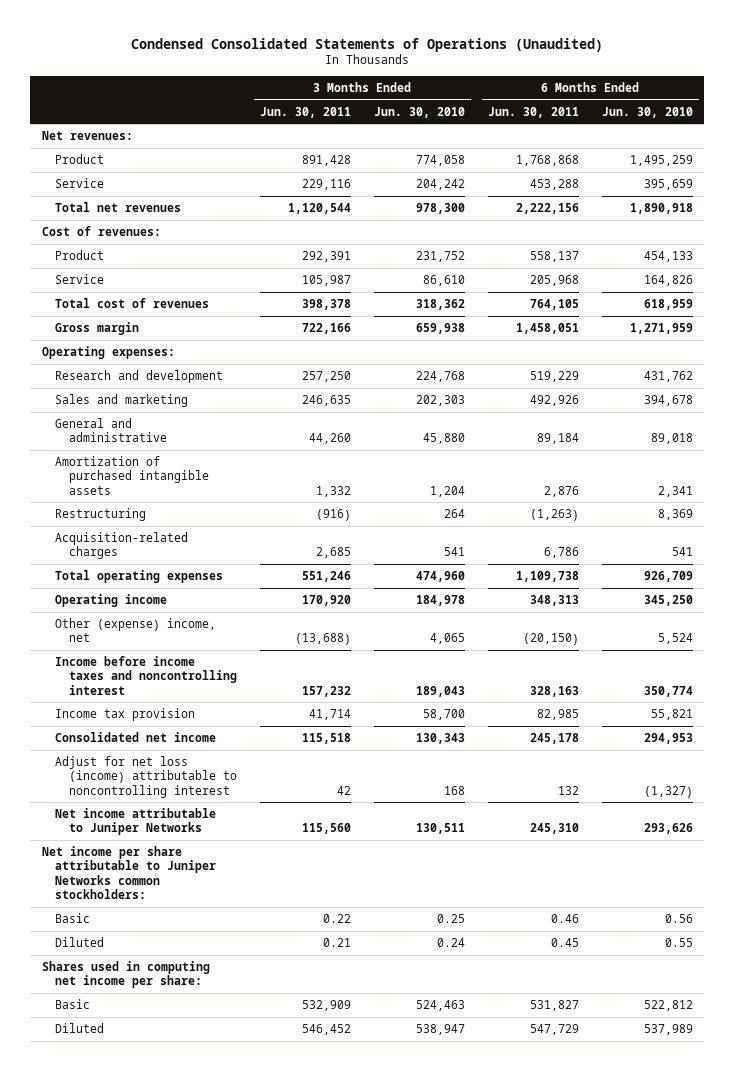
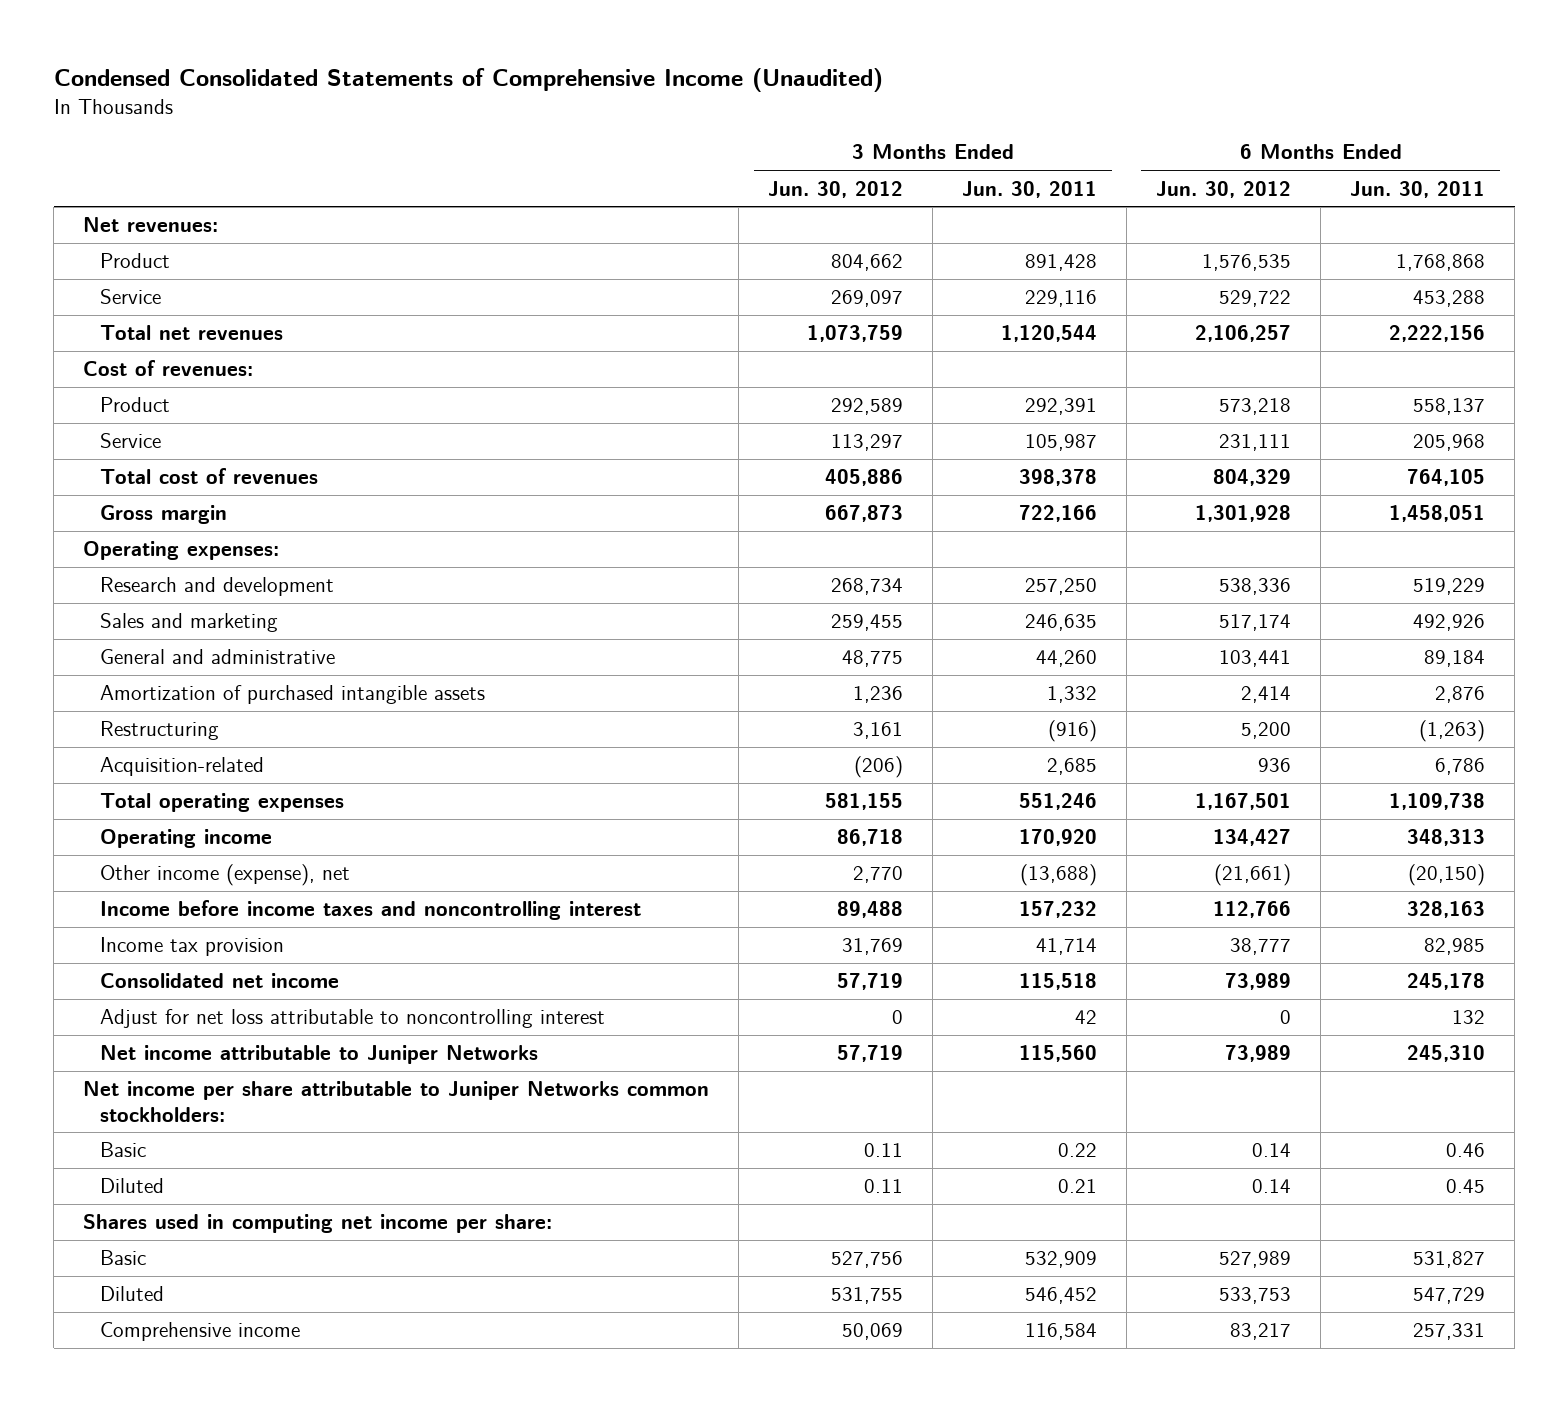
- Condensed Consolidated Statements of Operations (Unaudited)
+ Condensed Consolidated Statements of Comprehensive Income (Unaudited)
- | 3 Months Ended Jun. 30, 2011 | 3 Months Ended Jun. 30, 2010 | 6 Months Ended Jun. 30, 2011 | 6 Months Ended Jun. 30, 2010
+ | 3 Months Ended Jun. 30, 2012 | 3 Months Ended Jun. 30, 2011 | 6 Months Ended Jun. 30, 2012 | 6 Months Ended Jun. 30, 2011
- Acquisition-related charges | 2,685 | 541 | 6,786 | 541
+ Acquisition-related | (206) | 2,685 | 936 | 6,786
- Other (expense) income, net | (13,688) | 4,065 | (20,150) | 5,524
+ Other income (expense), net | 2,770 | (13,688) | (21,661) | (20,150)
- Adjust for net loss (income) attributable to noncontrolling interest | 42 | 168 | 132 | (1,327)
+ Adjust for net loss attributable to noncontrolling interest | 0 | 42 | 0 | 132
+ Comprehensive income | 50,069 | 116,584 | 83,217 | 257,331

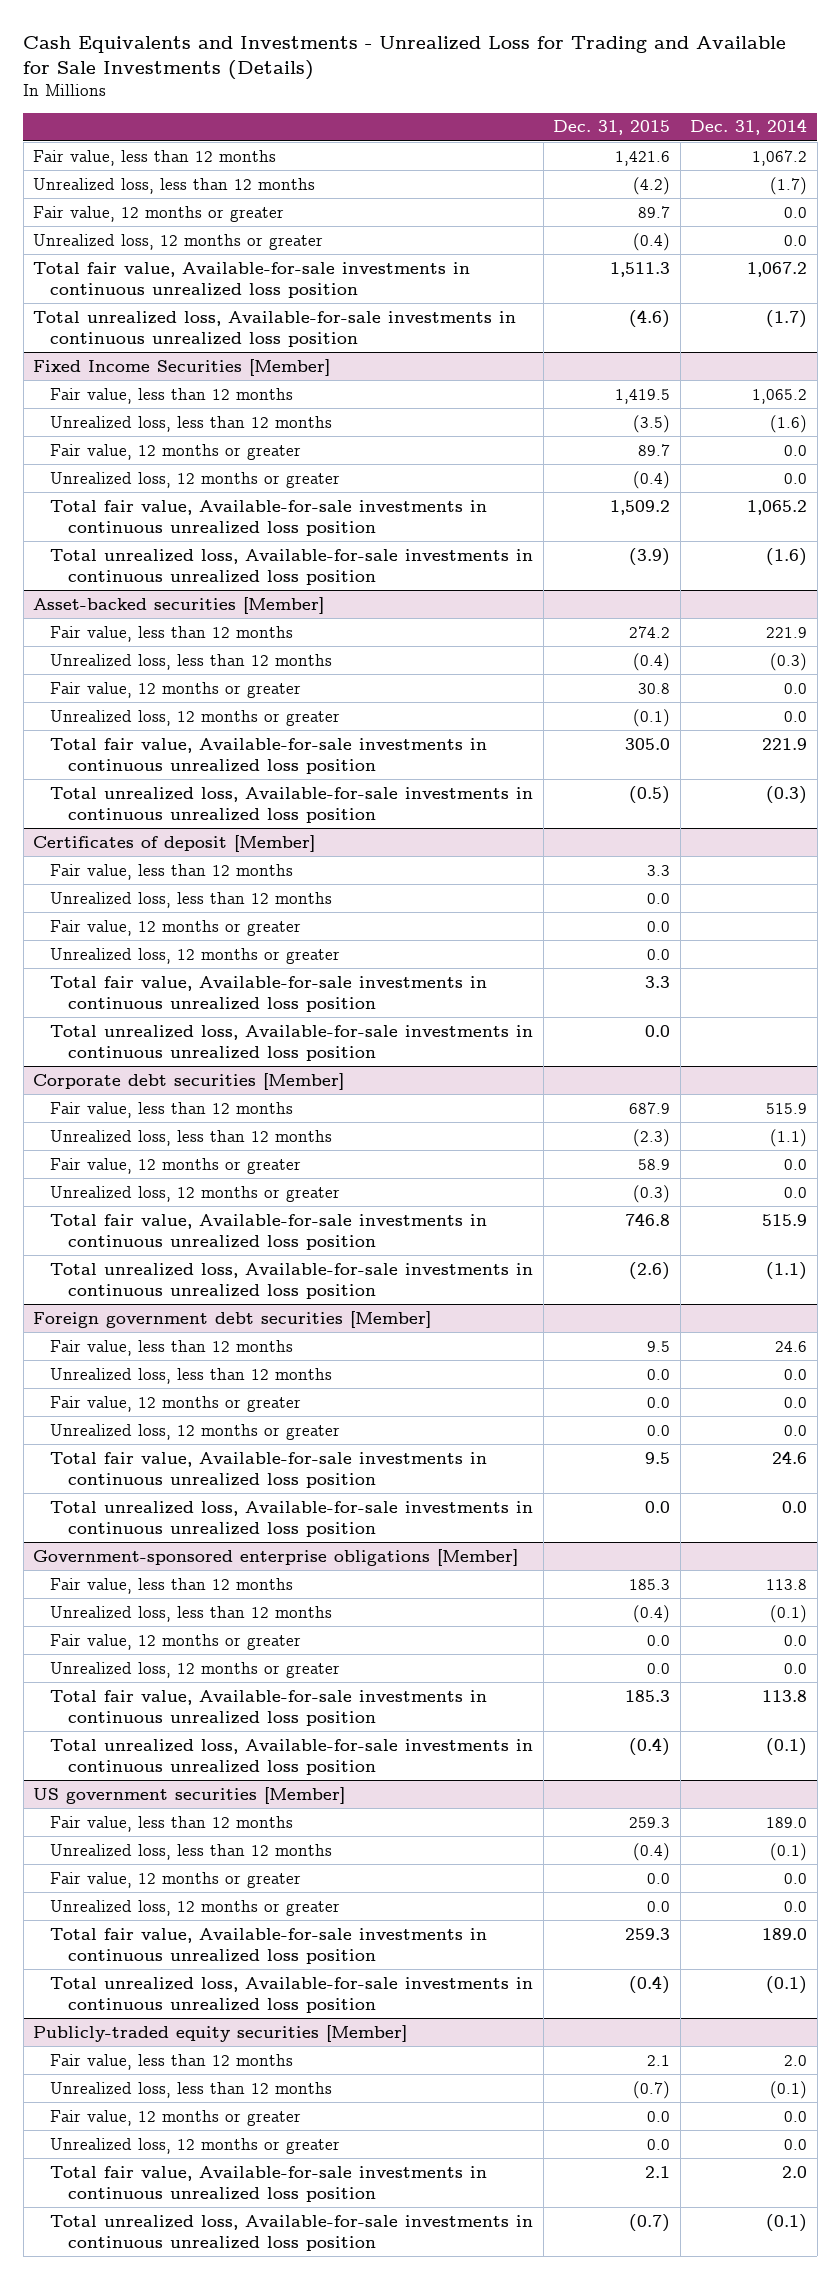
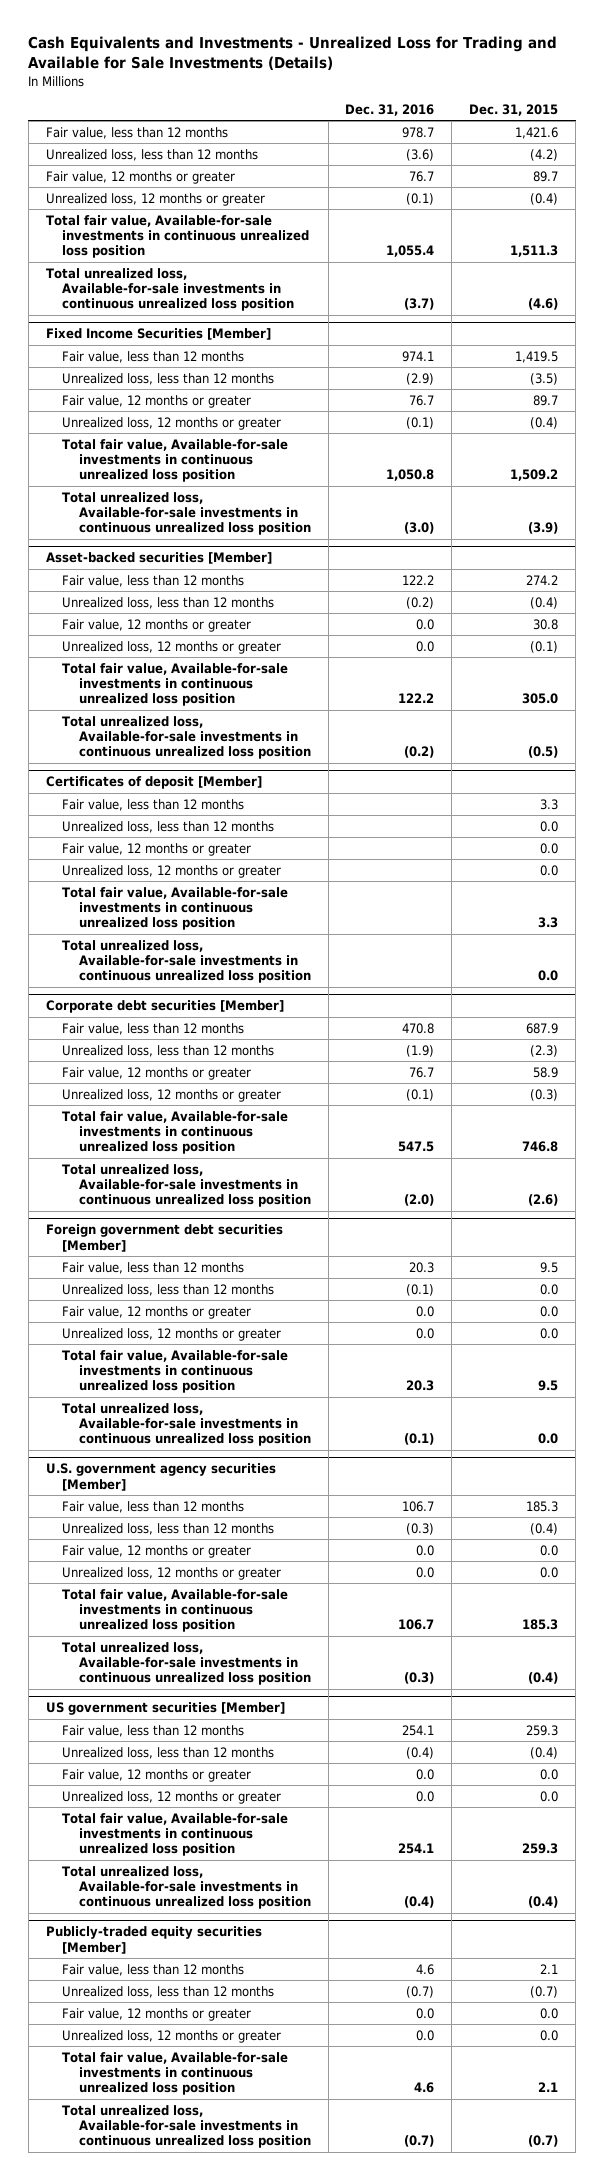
- | Dec. 31, 2015 | Dec. 31, 2014
+ | Dec. 31, 2016 | Dec. 31, 2015
- Government-sponsored enterprise obligations [Member]
+ U.S. government agency securities [Member]

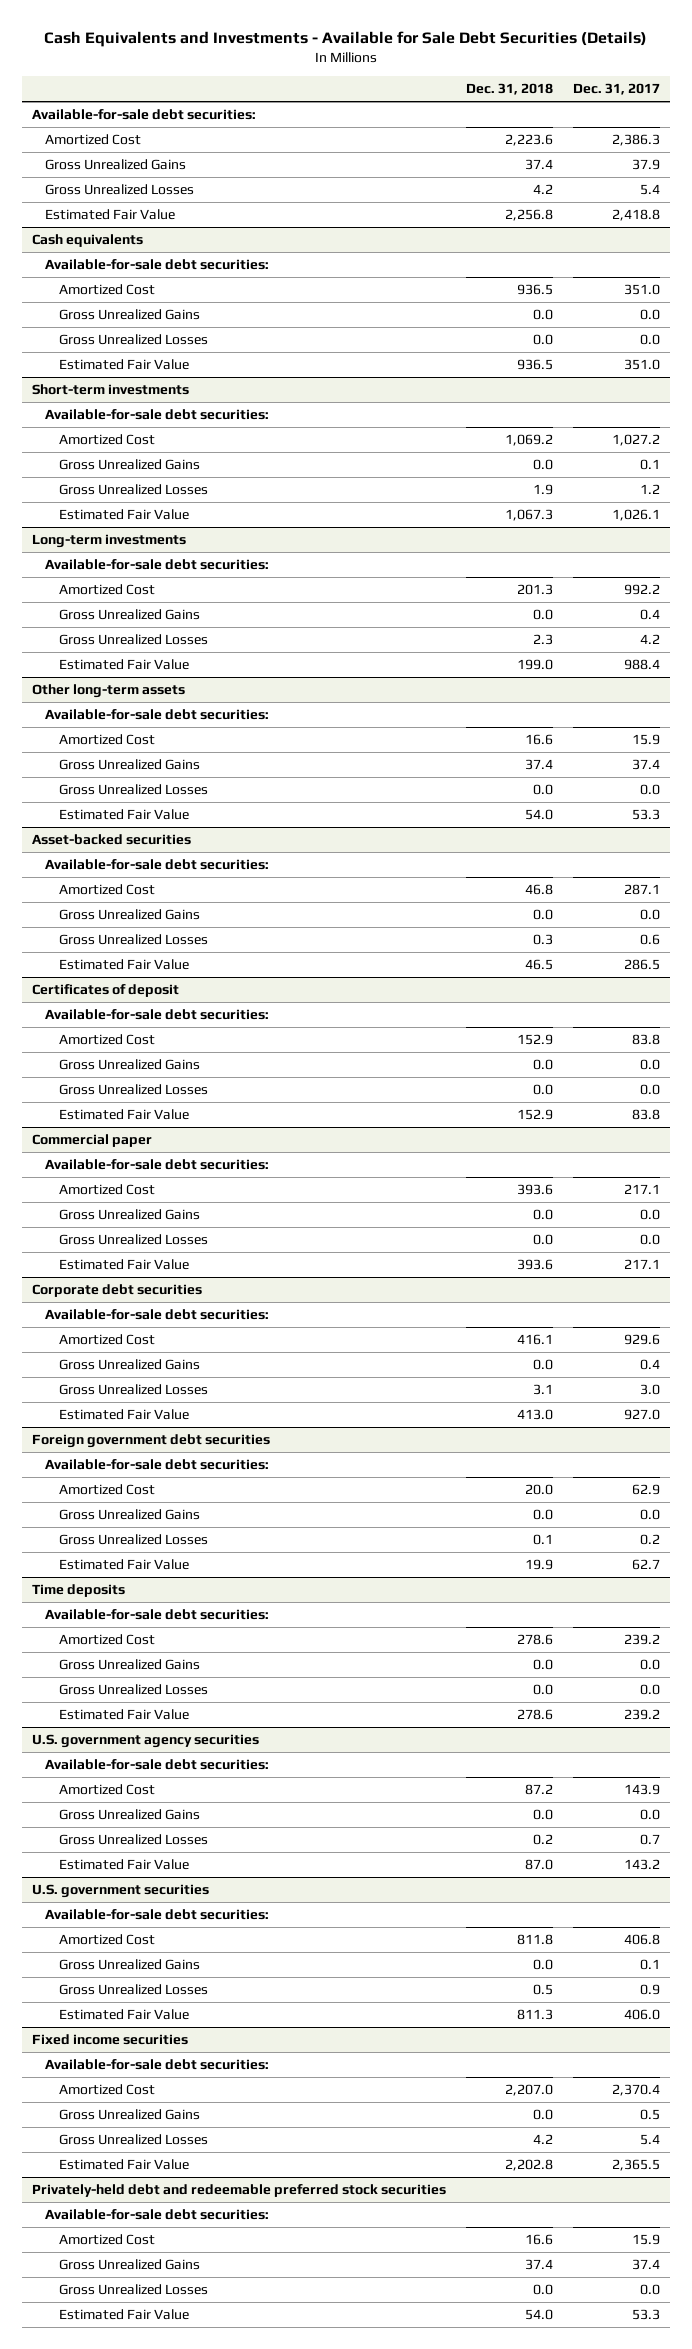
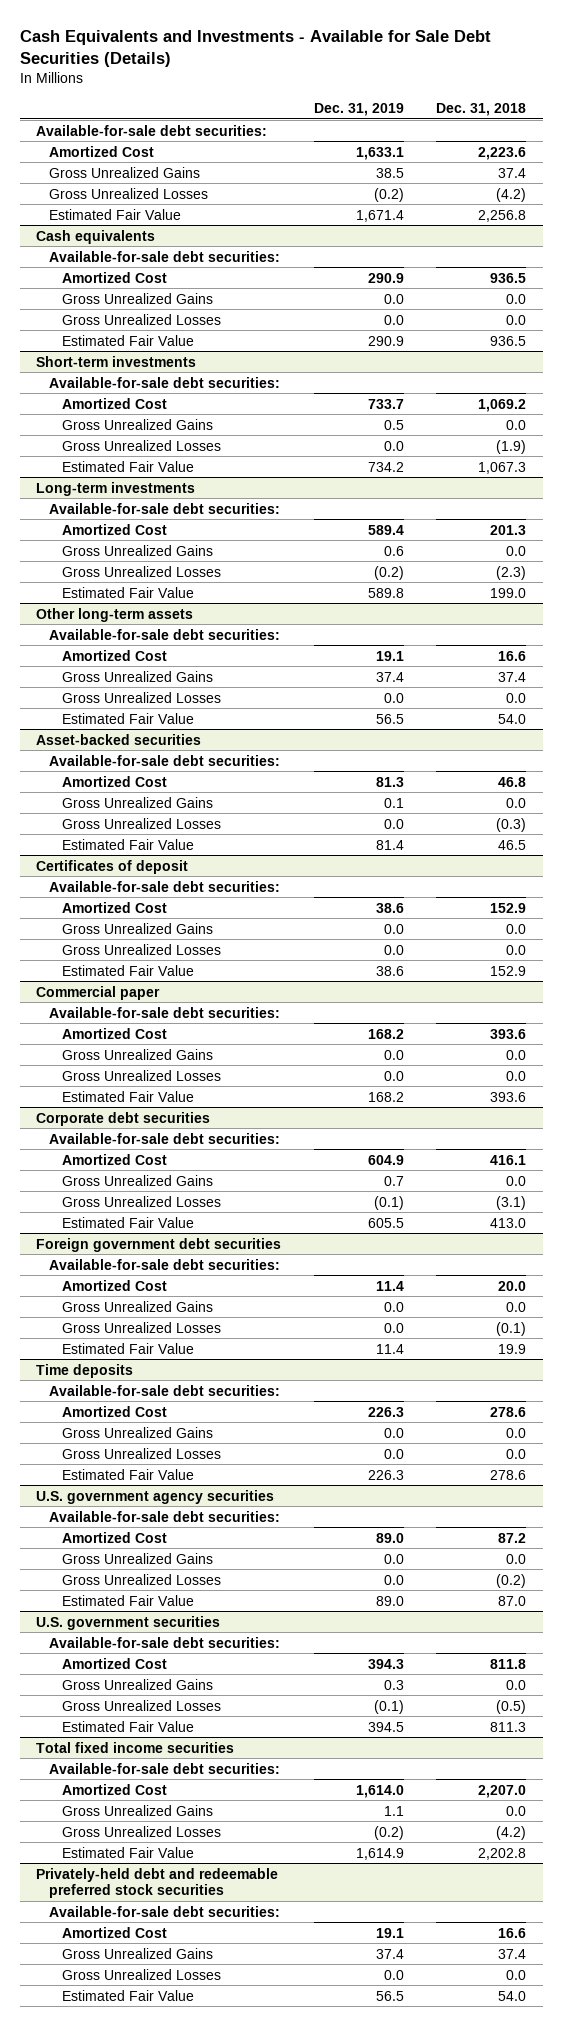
- | Dec. 31, 2018 | Dec. 31, 2017
+ | Dec. 31, 2019 | Dec. 31, 2018
- Gross Unrealized Losses | 4.2 | 5.4
+ Gross Unrealized Losses | (0.2) | (4.2)
@ Short-term investments
- Gross Unrealized Losses | 1.9 | 1.2
+ Gross Unrealized Losses | 0.0 | (1.9)
@ Long-term investments
- Gross Unrealized Losses | 2.3 | 4.2
+ Gross Unrealized Losses | (0.2) | (2.3)
@ Asset-backed securities
- Gross Unrealized Losses | 0.3 | 0.6
+ Gross Unrealized Losses | 0.0 | (0.3)
@ Corporate debt securities
- Gross Unrealized Losses | 3.1 | 3.0
+ Gross Unrealized Losses | (0.1) | (3.1)
@ Foreign government debt securities
- Gross Unrealized Losses | 0.1 | 0.2
+ Gross Unrealized Losses | 0.0 | (0.1)
@ U.S. government agency securities
- Gross Unrealized Losses | 0.2 | 0.7
+ Gross Unrealized Losses | 0.0 | (0.2)
@ U.S. government securities
- Gross Unrealized Losses | 0.5 | 0.9
+ Gross Unrealized Losses | (0.1) | (0.5)
- Fixed income securities
+ Total fixed income securities
- Gross Unrealized Losses | 4.2 | 5.4
+ Gross Unrealized Losses | (0.2) | (4.2)

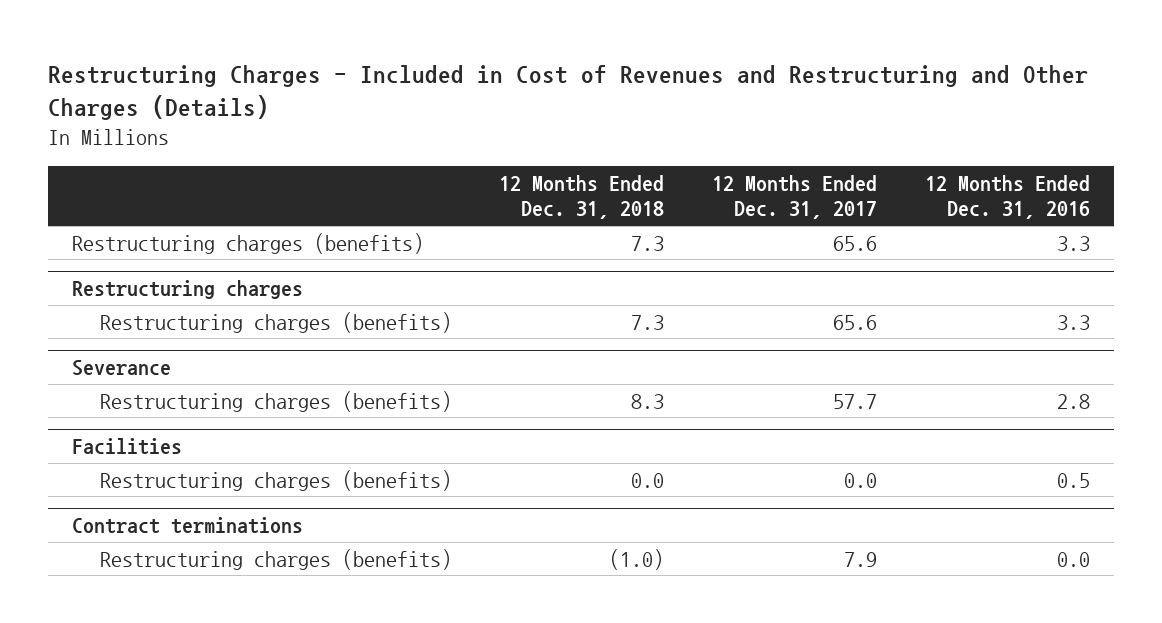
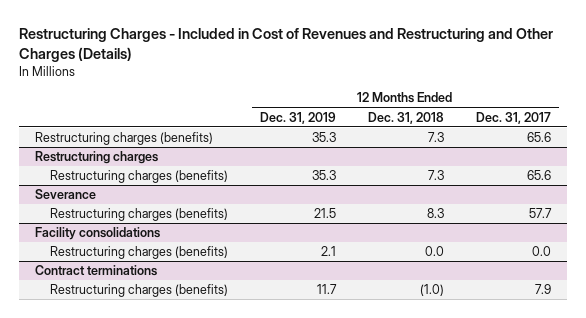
- | 12 Months Ended Dec. 31, 2018 | 12 Months Ended Dec. 31, 2017 | 12 Months Ended Dec. 31, 2016
+ | 12 Months Ended Dec. 31, 2019 | 12 Months Ended Dec. 31, 2018 | 12 Months Ended Dec. 31, 2017
- Facilities
+ Facility consolidations

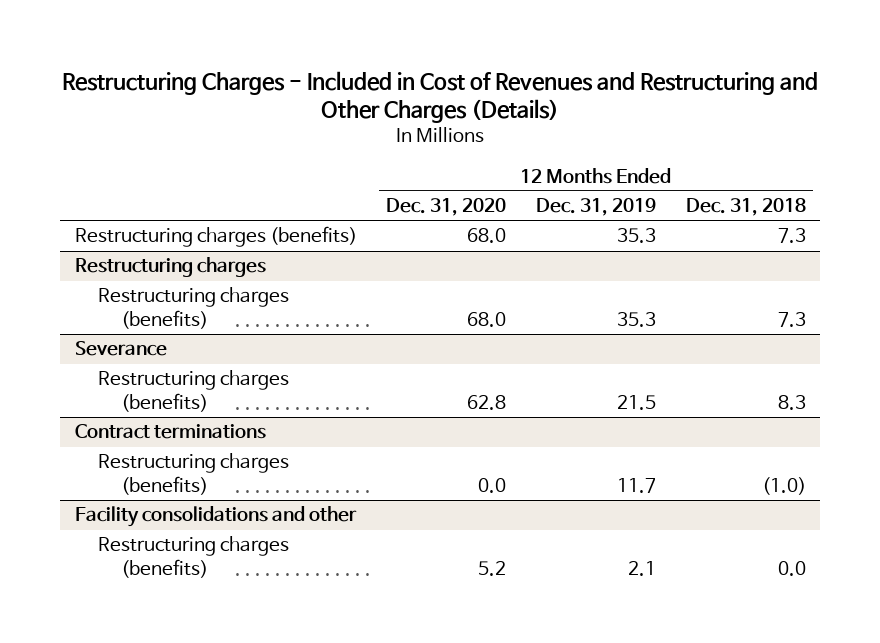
- | 12 Months Ended Dec. 31, 2019 | 12 Months Ended Dec. 31, 2018 | 12 Months Ended Dec. 31, 2017
+ | 12 Months Ended Dec. 31, 2020 | 12 Months Ended Dec. 31, 2019 | 12 Months Ended Dec. 31, 2018
- Facility consolidations
- Restructuring charges (benefits) | 2.1 | 0.0 | 0.0
+ Facility consolidations and other
+ Restructuring charges (benefits) | 5.2 | 2.1 | 0.0

